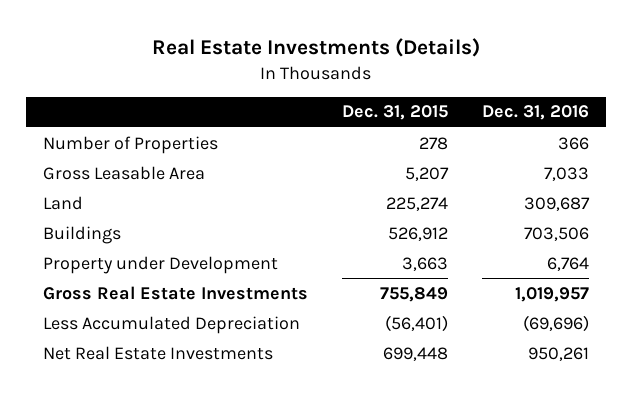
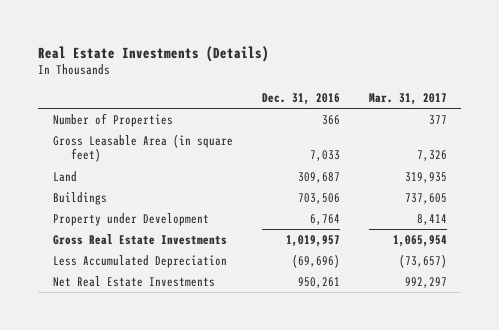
- | Dec. 31, 2015 | Dec. 31, 2016
+ | Dec. 31, 2016 | Mar. 31, 2017
- Gross Leasable Area | 5,207 | 7,033
+ Gross Leasable Area (in square feet) | 7,033 | 7,326

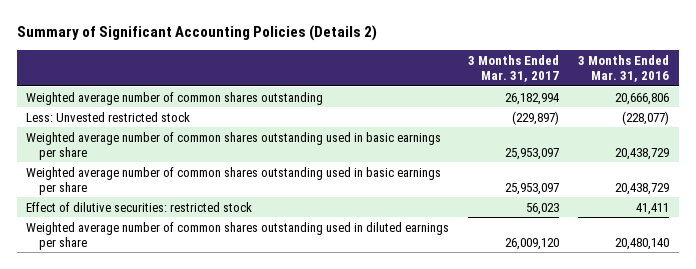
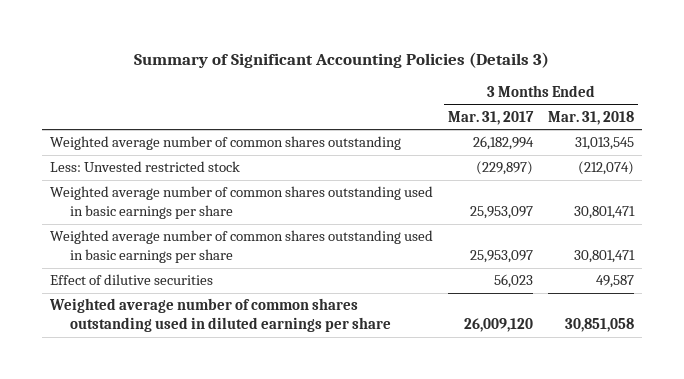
- Summary of Significant Accounting Policies (Details 2)
+ Summary of Significant Accounting Policies (Details 3)
- | 3 Months Ended Mar. 31, 2017 | 3 Months Ended Mar. 31, 2016
+ | 3 Months Ended Mar. 31, 2017 | 3 Months Ended Mar. 31, 2018
- Effect of dilutive securities: restricted stock | 56,023 | 41,411
+ Effect of dilutive securities | 56,023 | 49,587

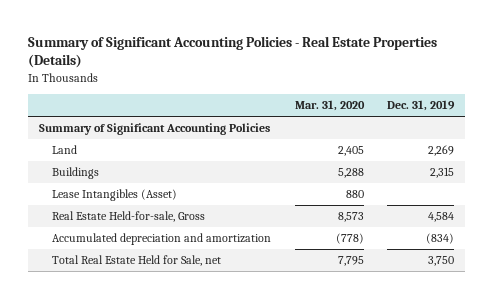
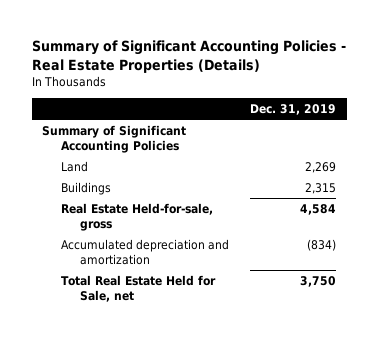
- | Mar. 31, 2020 | Dec. 31, 2019
+ | Dec. 31, 2019
- Lease Intangibles (Asset) | 880 |
- Real Estate Held-for-sale, Gross | 8,573 | 4,584
+ Real Estate Held-for-sale, gross | 4,584

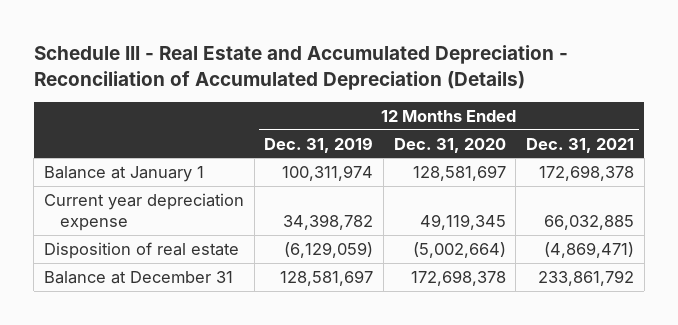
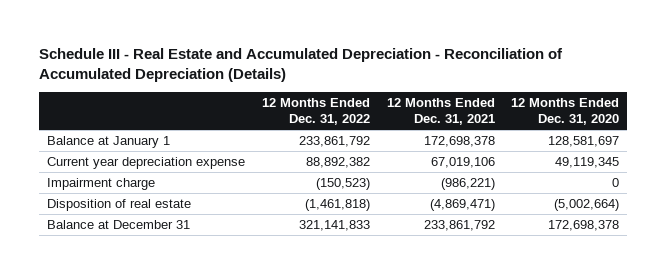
- | 12 Months Ended Dec. 31, 2019 | 12 Months Ended Dec. 31, 2020 | 12 Months Ended Dec. 31, 2021
+ | 12 Months Ended Dec. 31, 2022 | 12 Months Ended Dec. 31, 2021 | 12 Months Ended Dec. 31, 2020
- Current year depreciation expense | 34,398,782 | 49,119,345 | 66,032,885
+ Current year depreciation expense | 88,892,382 | 67,019,106 | 49,119,345
+ Impairment charge | (150,523) | (986,221) | 0

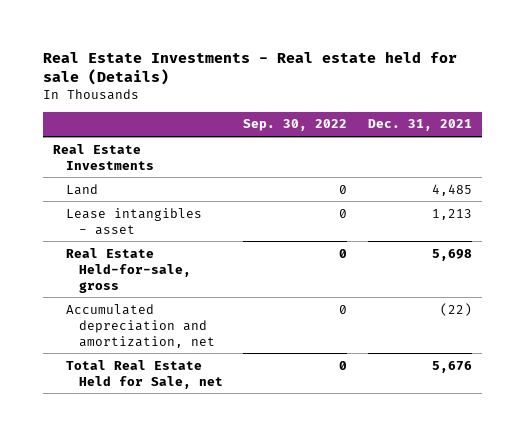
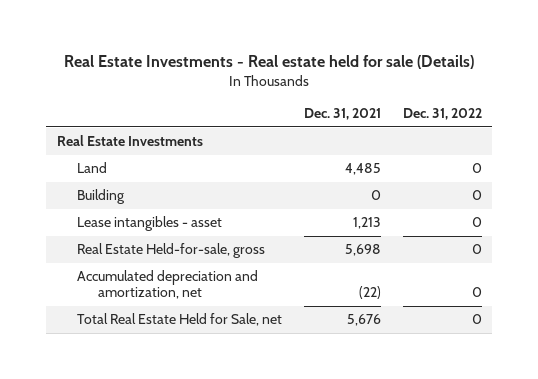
- | Sep. 30, 2022 | Dec. 31, 2021
+ | Dec. 31, 2021 | Dec. 31, 2022
+ Building | 0 | 0

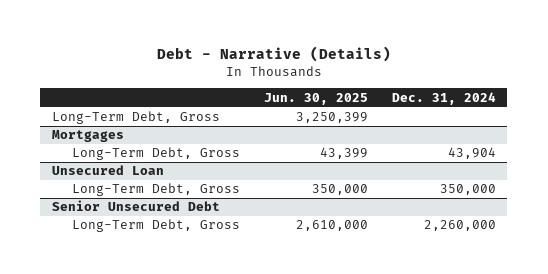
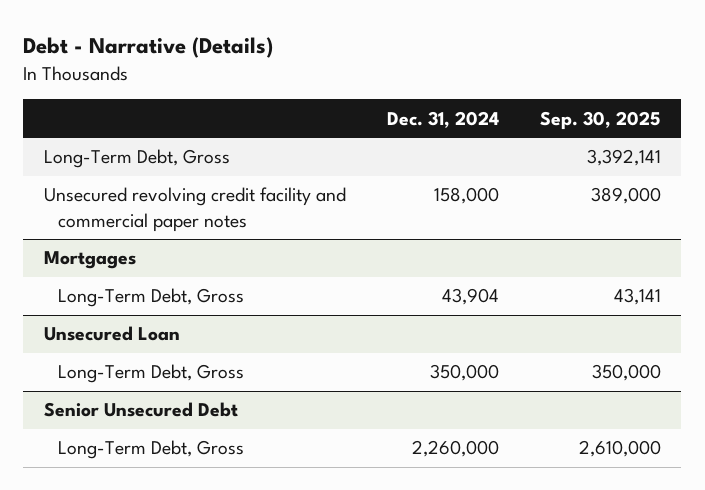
- | Jun. 30, 2025 | Dec. 31, 2024
+ | Dec. 31, 2024 | Sep. 30, 2025
+ Unsecured revolving credit facility and commercial paper notes | 158,000 | 389,000

